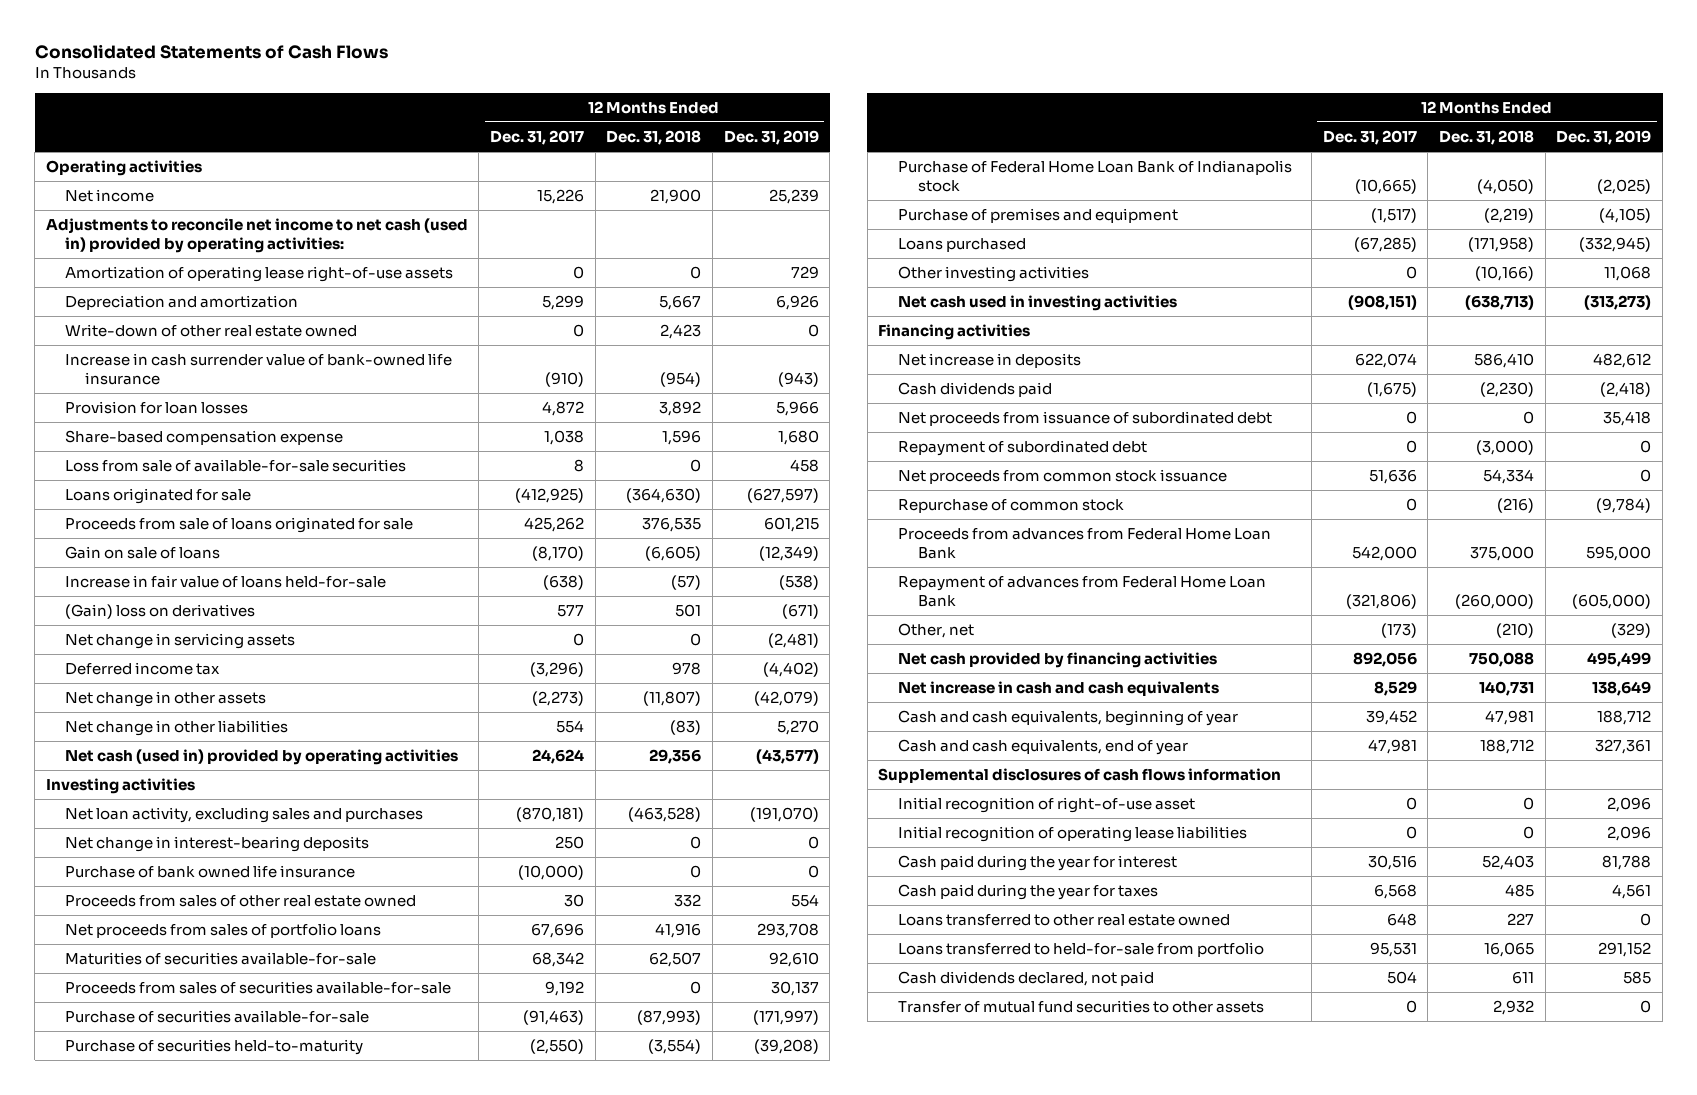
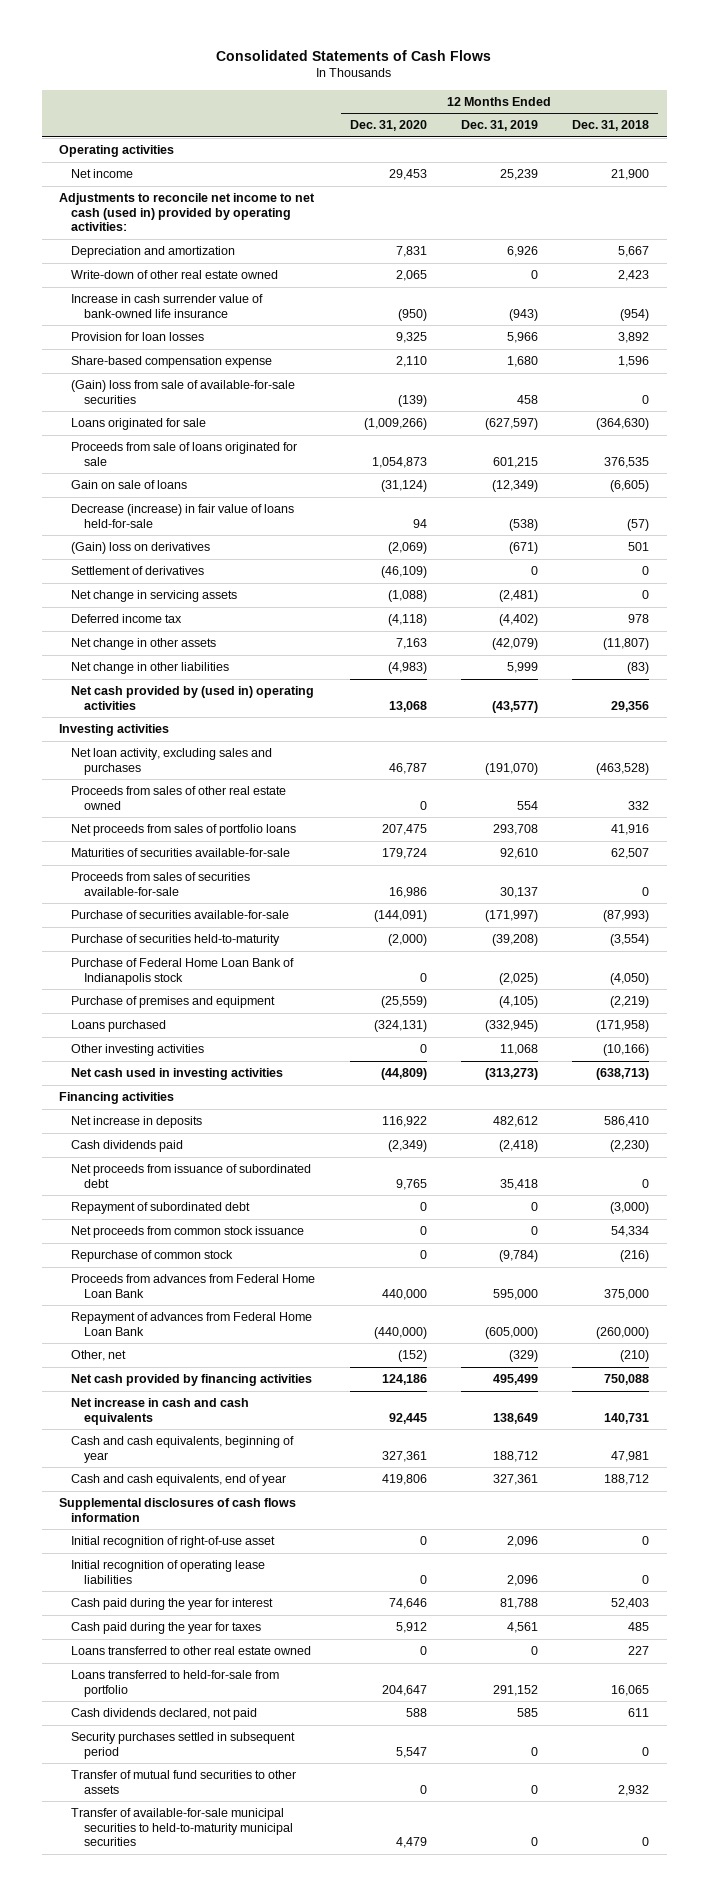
- | 12 Months Ended Dec. 31, 2017 | 12 Months Ended Dec. 31, 2018 | 12 Months Ended Dec. 31, 2019
+ | 12 Months Ended Dec. 31, 2020 | 12 Months Ended Dec. 31, 2019 | 12 Months Ended Dec. 31, 2018
- Amortization of operating lease right-of-use assets | 0 | 0 | 729
- Loss from sale of available-for-sale securities | 8 | 0 | 458
+ (Gain) loss from sale of available-for-sale securities | (139) | 458 | 0
- Increase in fair value of loans held-for-sale | (638) | (57) | (538)
+ Decrease (increase) in fair value of loans held-for-sale | 94 | (538) | (57)
+ Settlement of derivatives | (46,109) | 0 | 0
- Net change in other liabilities | 554 | (83) | 5,270
- Net cash (used in) provided by operating activities | 24,624 | 29,356 | (43,577)
+ Net change in other liabilities | (4,983) | 5,999 | (83)
+ Net cash provided by (used in) operating activities | 13,068 | (43,577) | 29,356
- Net change in interest-bearing deposits | 250 | 0 | 0
- Purchase of bank owned life insurance | (10,000) | 0 | 0
+ Security purchases settled in subsequent period | 5,547 | 0 | 0
+ Transfer of available-for-sale municipal securities to held-to-maturity municipal securities | 4,479 | 0 | 0

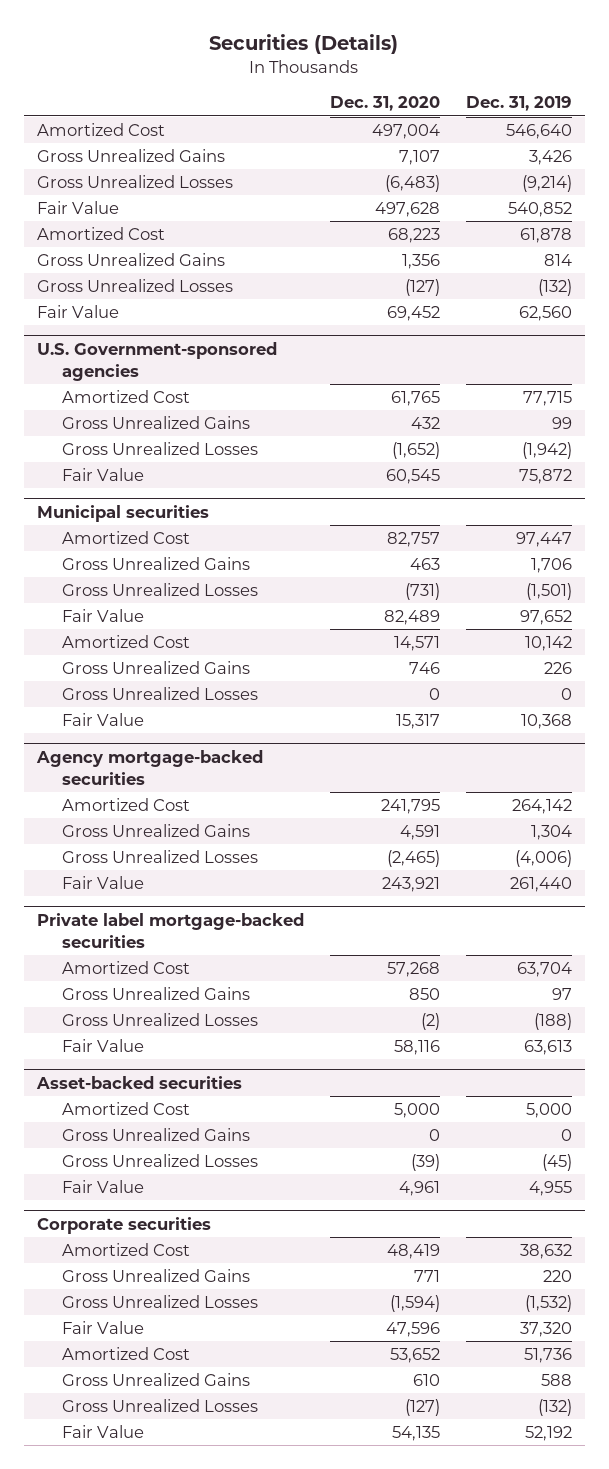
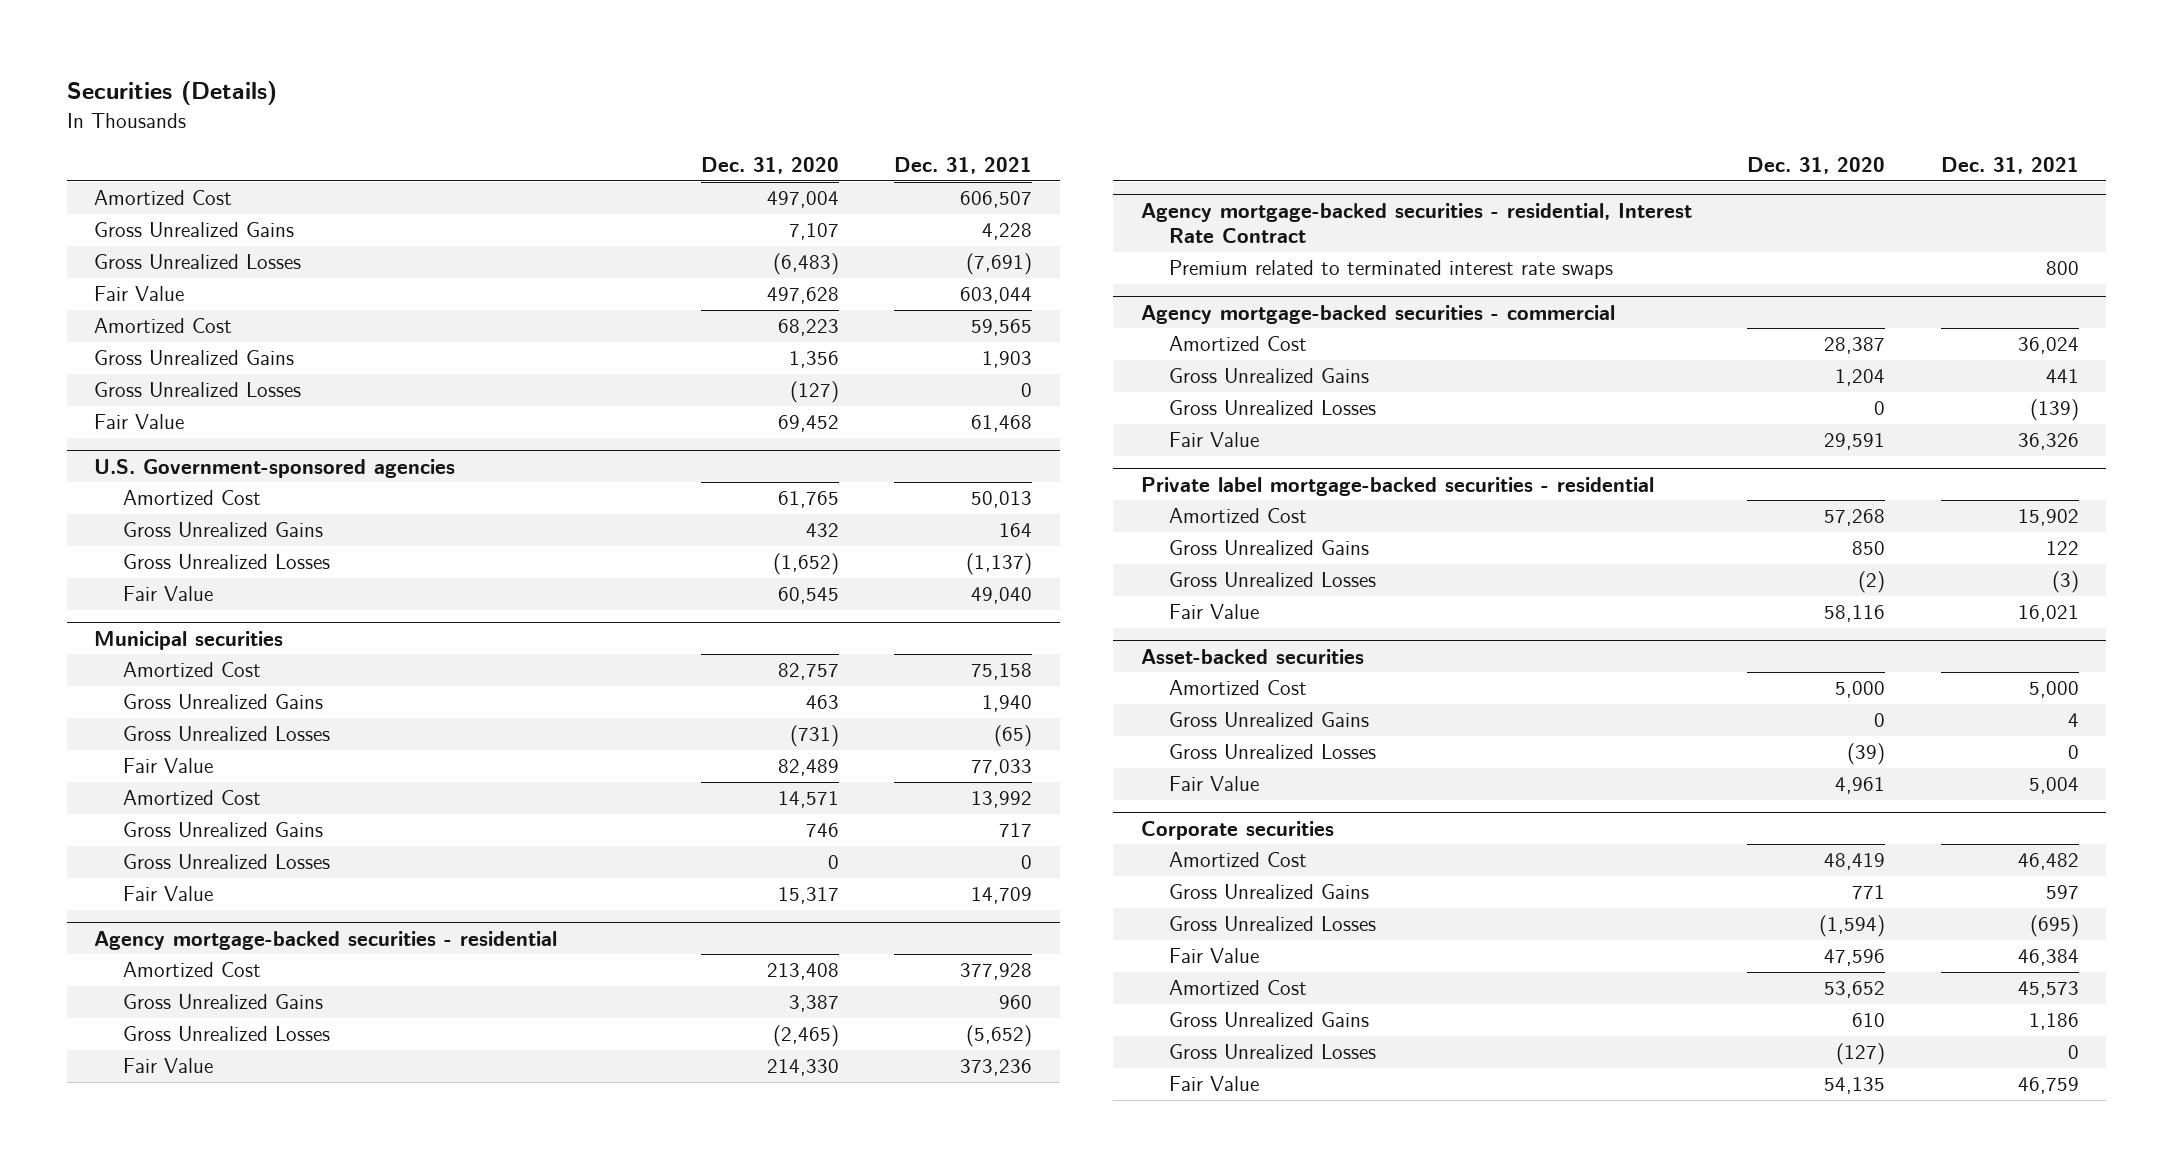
- | Dec. 31, 2020 | Dec. 31, 2019
+ | Dec. 31, 2020 | Dec. 31, 2021
- Agency mortgage-backed securities
- Amortized Cost | 241,795 | 264,142
- Gross Unrealized Gains | 4,591 | 1,304
+ Agency mortgage-backed securities - residential
+ Amortized Cost | 213,408 | 377,928
+ Gross Unrealized Gains | 3,387 | 960
- Fair Value | 243,921 | 261,440
- Private label mortgage-backed securities
+ Fair Value | 214,330 | 373,236
+ Agency mortgage-backed securities - residential, Interest Rate Contract
+ Premium related to terminated interest rate swaps | | 800
+ Agency mortgage-backed securities - commercial
+ Amortized Cost | 28,387 | 36,024
+ Gross Unrealized Gains | 1,204 | 441
+ Gross Unrealized Losses | 0 | (139)
+ Fair Value | 29,591 | 36,326
+ Private label mortgage-backed securities - residential

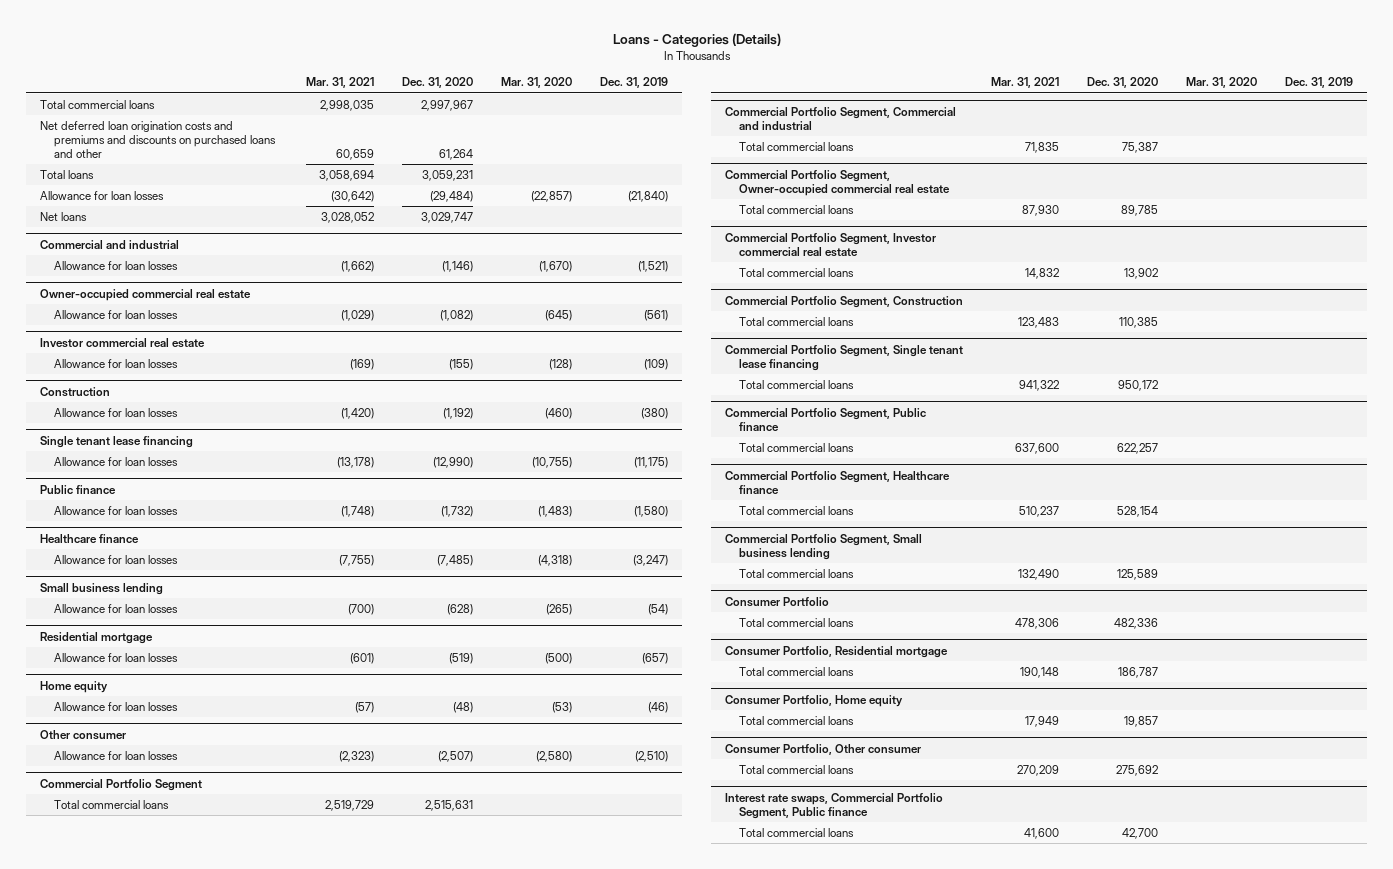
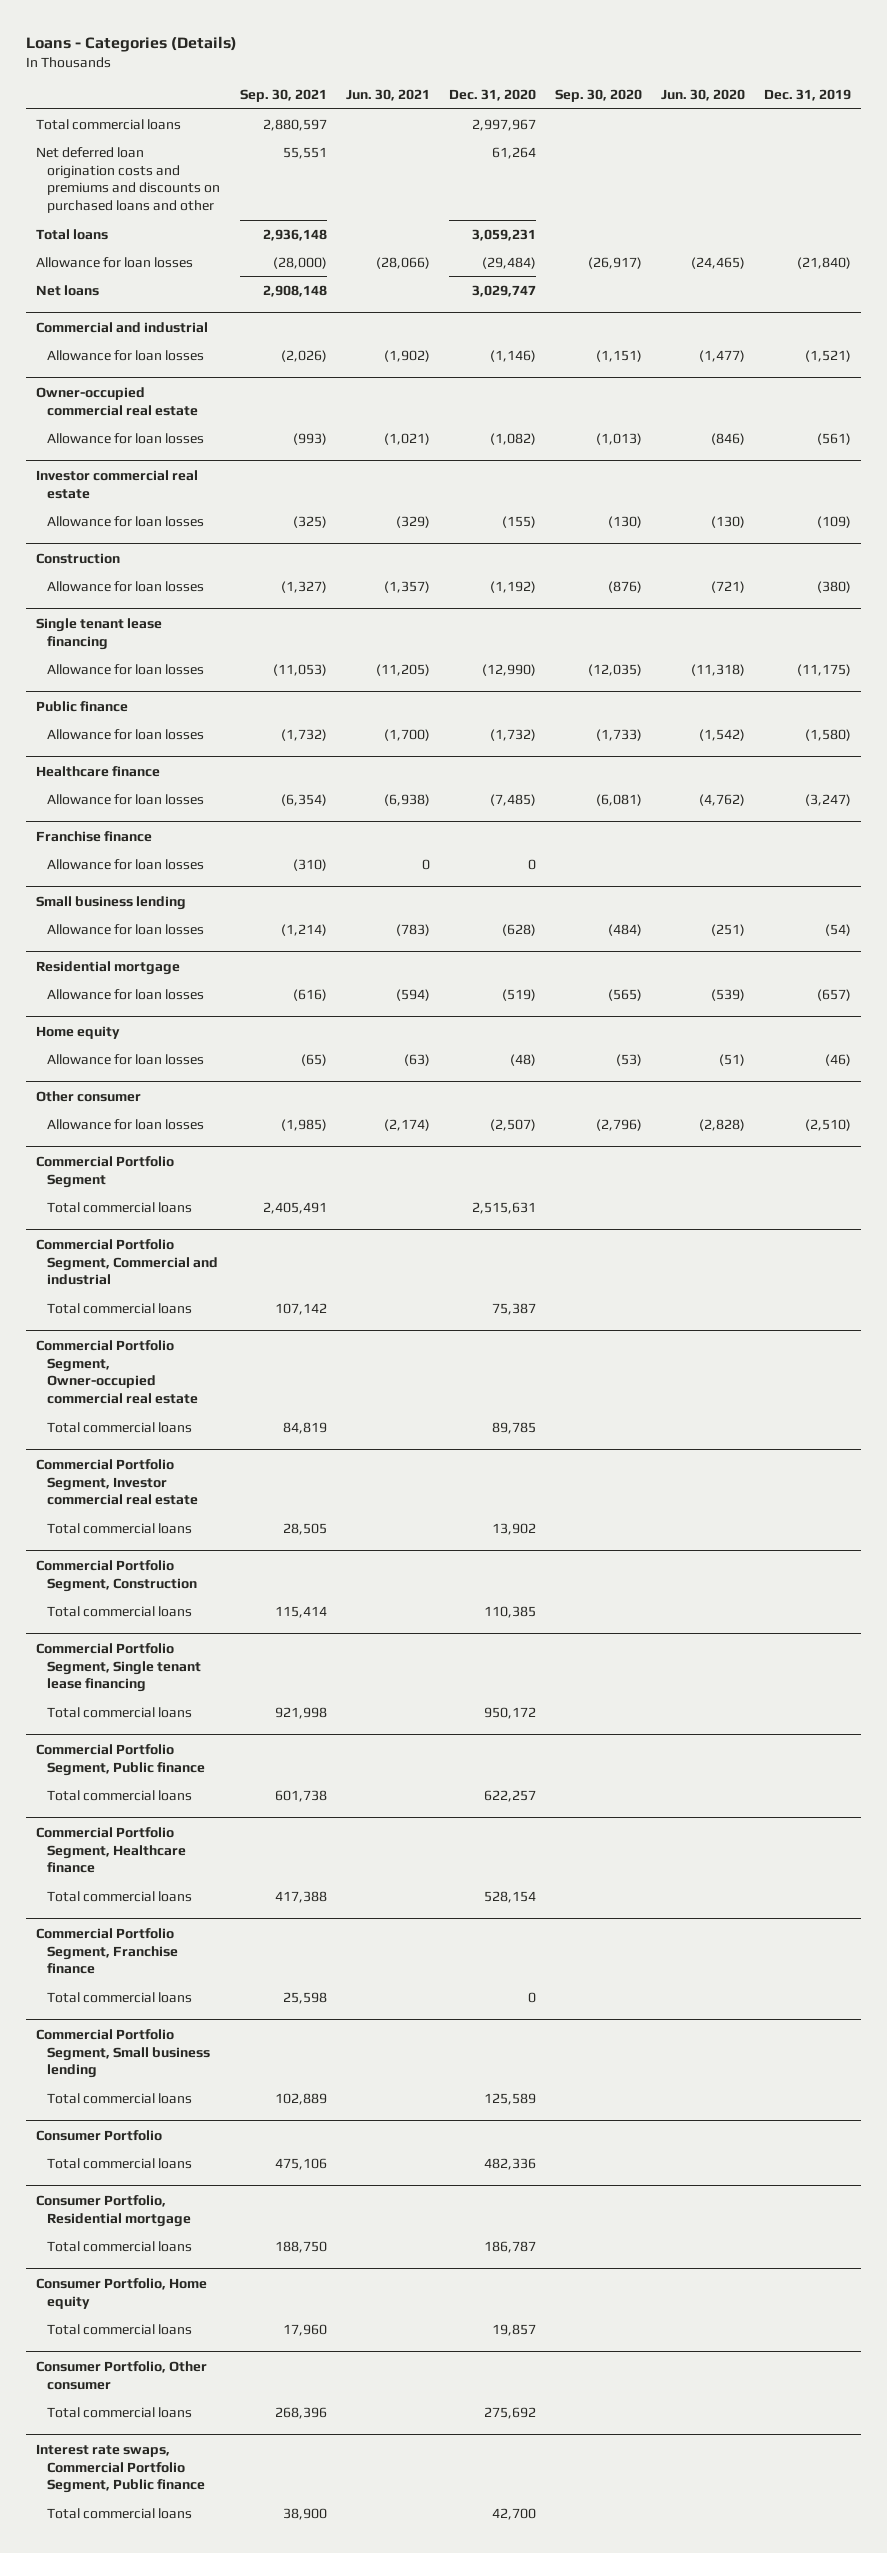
- | Mar. 31, 2021 | Dec. 31, 2020 | Mar. 31, 2020 | Dec. 31, 2019
+ | Sep. 30, 2021 | Jun. 30, 2021 | Dec. 31, 2020 | Sep. 30, 2020 | Jun. 30, 2020 | Dec. 31, 2019
+ Franchise finance
+ Allowance for loan losses | (310) | 0 | 0 | | |
+ Commercial Portfolio Segment, Franchise finance
+ Total commercial loans | 25,598 | | 0 | | |

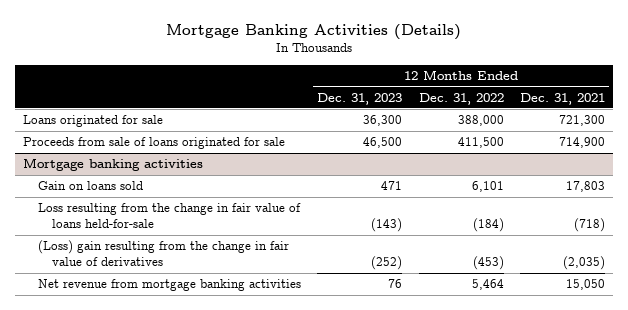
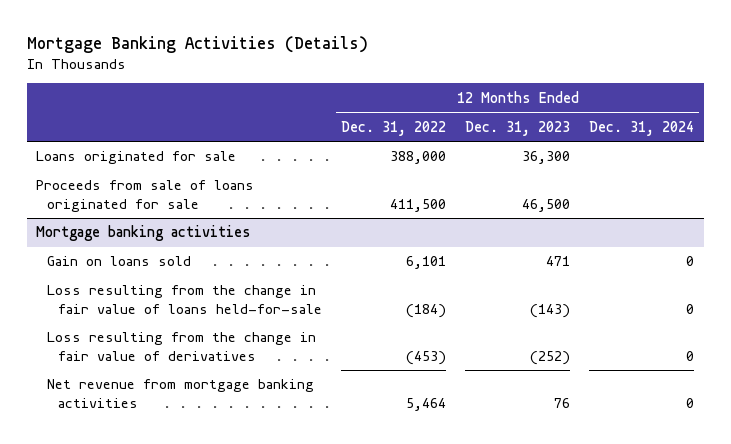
- | 12 Months Ended Dec. 31, 2023 | 12 Months Ended Dec. 31, 2022 | 12 Months Ended Dec. 31, 2021
+ | 12 Months Ended Dec. 31, 2022 | 12 Months Ended Dec. 31, 2023 | 12 Months Ended Dec. 31, 2024
@ Mortgage banking activities
- (Loss) gain resulting from the change in fair value of derivatives | (252) | (453) | (2,035)
+ Loss resulting from the change in fair value of derivatives | (453) | (252) | 0

